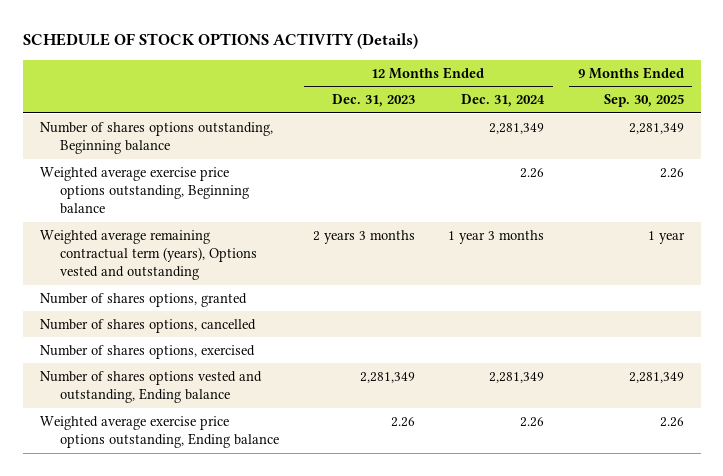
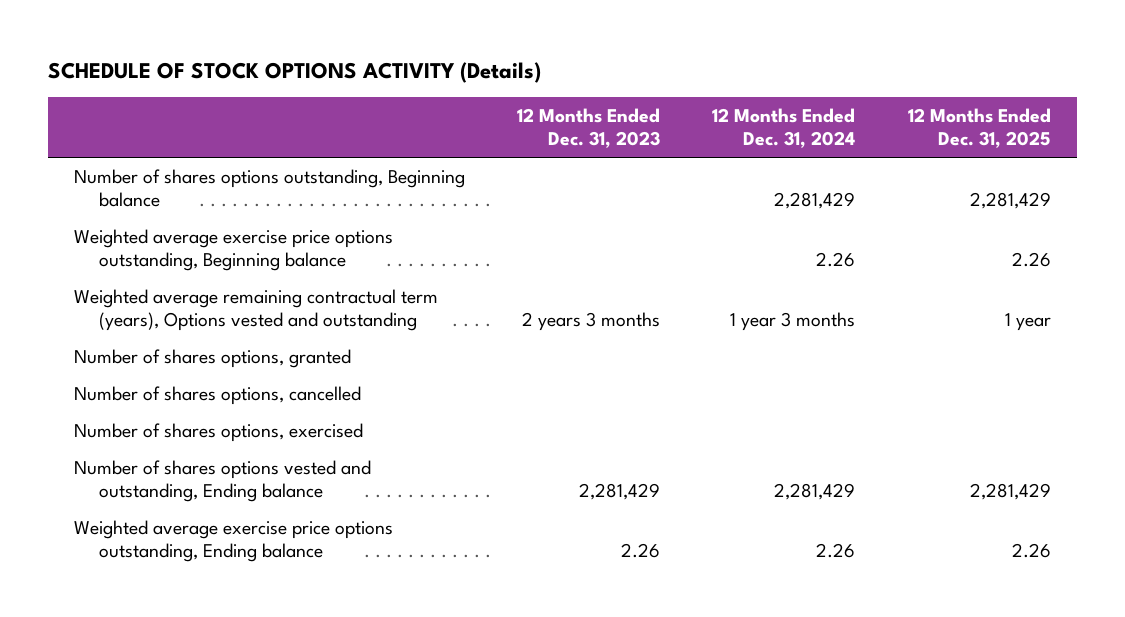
- | 12 Months Ended Dec. 31, 2023 | 12 Months Ended Dec. 31, 2024 | 9 Months Ended Sep. 30, 2025
+ | 12 Months Ended Dec. 31, 2023 | 12 Months Ended Dec. 31, 2024 | 12 Months Ended Dec. 31, 2025
- Number of shares options outstanding, Beginning balance | | 2,281,349 | 2,281,349
+ Number of shares options outstanding, Beginning balance | | 2,281,429 | 2,281,429
- Number of shares options vested and outstanding, Ending balance | 2,281,349 | 2,281,349 | 2,281,349
+ Number of shares options vested and outstanding, Ending balance | 2,281,429 | 2,281,429 | 2,281,429

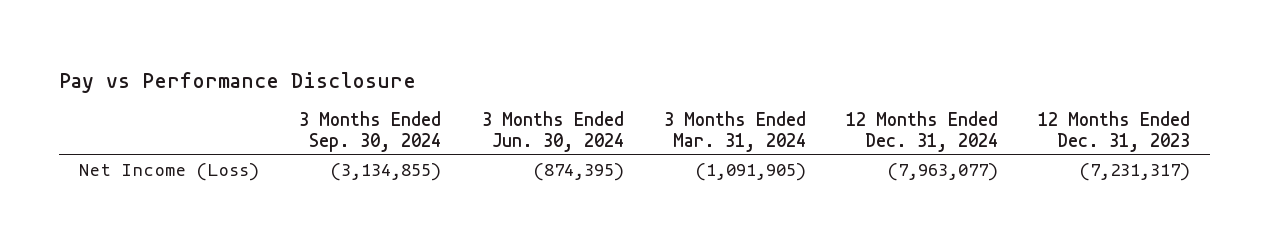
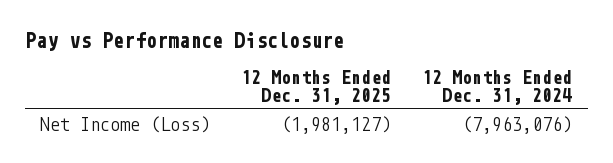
- | 3 Months Ended Sep. 30, 2024 | 3 Months Ended Jun. 30, 2024 | 3 Months Ended Mar. 31, 2024 | 12 Months Ended Dec. 31, 2024 | 12 Months Ended Dec. 31, 2023
+ | 12 Months Ended Dec. 31, 2025 | 12 Months Ended Dec. 31, 2024
- Net Income (Loss) | (3,134,855) | (874,395) | (1,091,905) | (7,963,077) | (7,231,317)
+ Net Income (Loss) | (1,981,127) | (7,963,076)

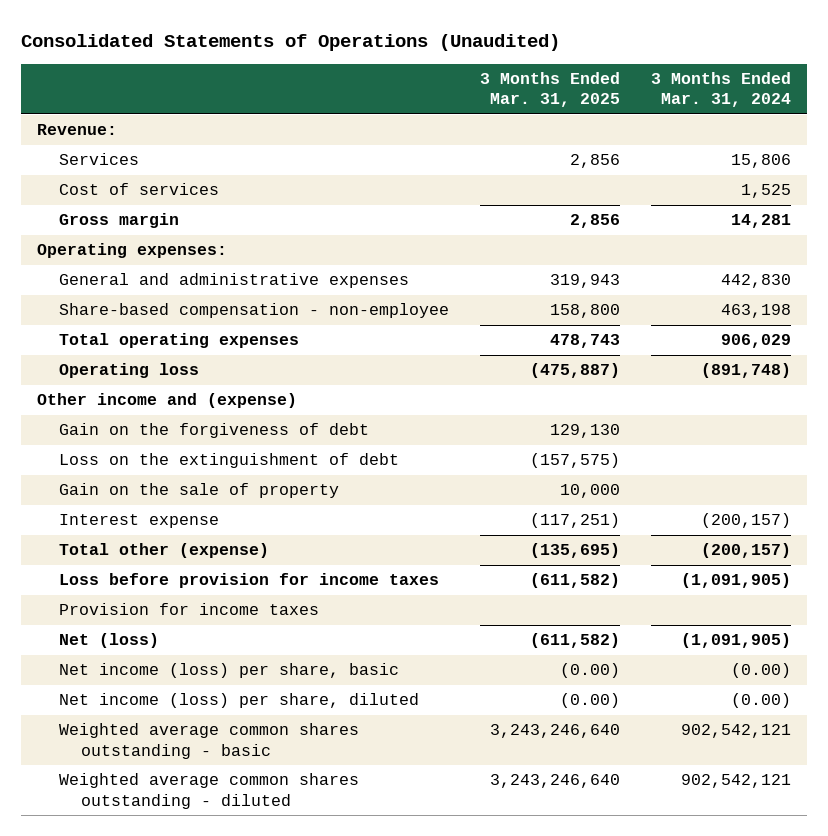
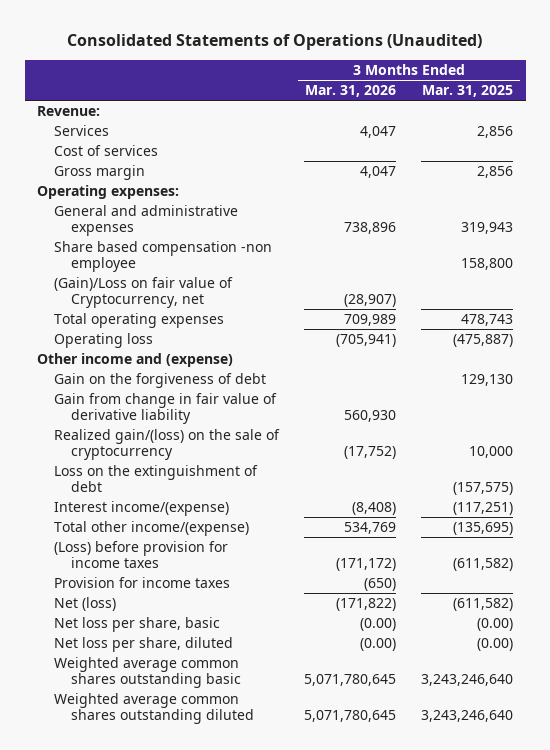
- | 3 Months Ended Mar. 31, 2025 | 3 Months Ended Mar. 31, 2024
+ | 3 Months Ended Mar. 31, 2026 | 3 Months Ended Mar. 31, 2025
- Share-based compensation - non-employee | 158,800 | 463,198
+ Share based compensation -non employee | | 158,800
+ (Gain)/Loss on fair value of Cryptocurrency, net | (28,907) |
+ Gain from change in fair value of derivative liability | 560,930 |
+ Realized gain/(loss) on the sale of cryptocurrency | (17,752) | 10,000
- Gain on the sale of property | 10,000 |
- Interest expense | (117,251) | (200,157)
- Total other (expense) | (135,695) | (200,157)
- Loss before provision for income taxes | (611,582) | (1,091,905)
+ Interest income/(expense) | (8,408) | (117,251)
+ Total other income/(expense) | 534,769 | (135,695)
+ (Loss) before provision for income taxes | (171,172) | (611,582)
- Net income (loss) per share, basic | (0.00) | (0.00)
- Net income (loss) per share, diluted | (0.00) | (0.00)
- Weighted average common shares outstanding - basic | 3,243,246,640 | 902,542,121
- Weighted average common shares outstanding - diluted | 3,243,246,640 | 902,542,121
+ Net loss per share, basic | (0.00) | (0.00)
+ Net loss per share, diluted | (0.00) | (0.00)
+ Weighted average common shares outstanding basic | 5,071,780,645 | 3,243,246,640
+ Weighted average common shares outstanding diluted | 5,071,780,645 | 3,243,246,640

